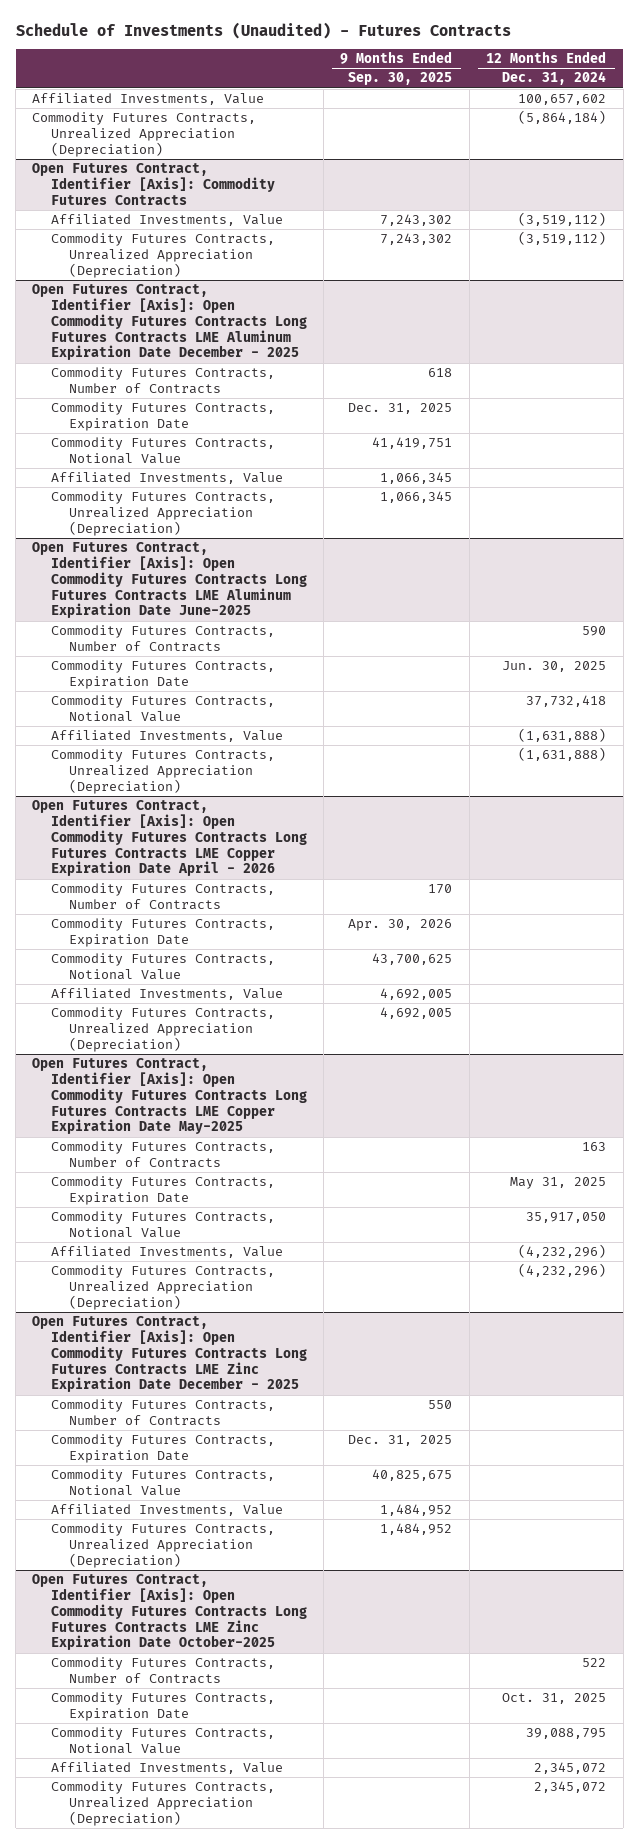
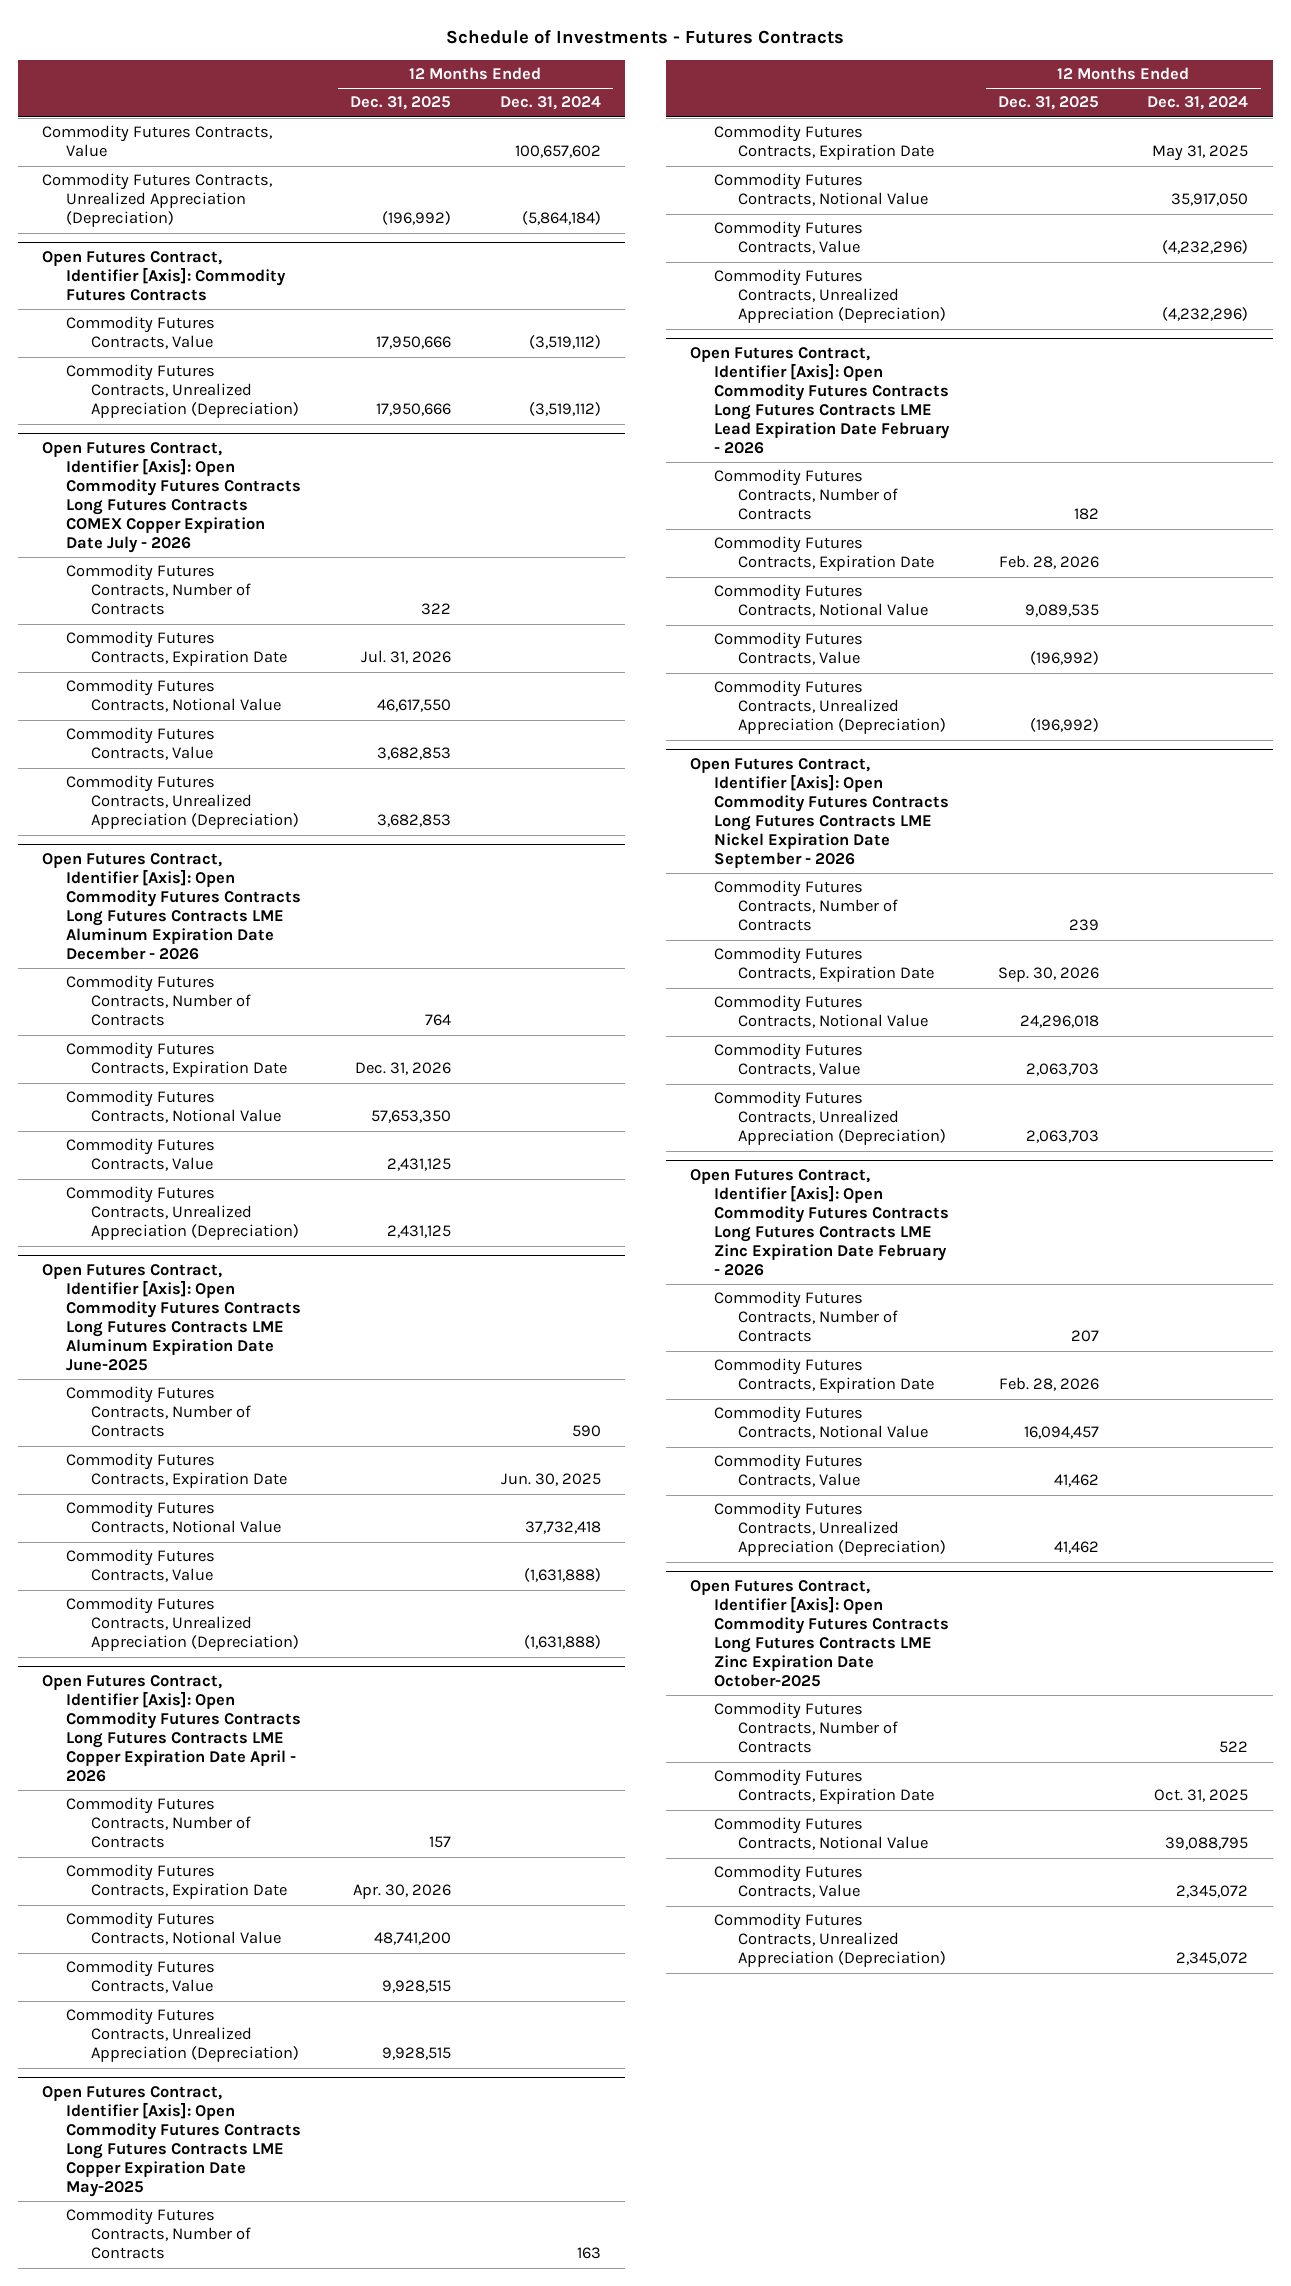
- Schedule of Investments (Unaudited) - Futures Contracts
+ Schedule of Investments - Futures Contracts
- | 9 Months Ended Sep. 30, 2025 | 12 Months Ended Dec. 31, 2024
+ | 12 Months Ended Dec. 31, 2025 | 12 Months Ended Dec. 31, 2024
- Affiliated Investments, Value | | 100,657,602
+ Commodity Futures Contracts, Value | | 100,657,602
@ Open Futures Contract, Identifier [Axis]: Commodity Futures Contracts
- Affiliated Investments, Value | 7,243,302 | (3,519,112)
+ Commodity Futures Contracts, Value | 17,950,666 | (3,519,112)
- Open Futures Contract, Identifier [Axis]: Open Commodity Futures Contracts Long Futures Contracts LME Aluminum Expiration Date December - 2025
- Commodity Futures Contracts, Number of Contracts | 618 |
- Commodity Futures Contracts, Expiration Date | Dec. 31, 2025 |
- Commodity Futures Contracts, Notional Value | 41,419,751 |
- Affiliated Investments, Value | 1,066,345 |
- Commodity Futures Contracts, Unrealized Appreciation (Depreciation) | 1,066,345 |
+ Open Futures Contract, Identifier [Axis]: Open Commodity Futures Contracts Long Futures Contracts COMEX Copper Expiration Date July - 2026
+ Commodity Futures Contracts, Number of Contracts | 322 |
+ Commodity Futures Contracts, Expiration Date | Jul. 31, 2026 |
+ Commodity Futures Contracts, Notional Value | 46,617,550 |
+ Commodity Futures Contracts, Value | 3,682,853 |
+ Commodity Futures Contracts, Unrealized Appreciation (Depreciation) | 3,682,853 |
+ Open Futures Contract, Identifier [Axis]: Open Commodity Futures Contracts Long Futures Contracts LME Aluminum Expiration Date December - 2026
+ Commodity Futures Contracts, Number of Contracts | 764 |
+ Commodity Futures Contracts, Expiration Date | Dec. 31, 2026 |
+ Commodity Futures Contracts, Notional Value | 57,653,350 |
+ Commodity Futures Contracts, Value | 2,431,125 |
+ Commodity Futures Contracts, Unrealized Appreciation (Depreciation) | 2,431,125 |
@ Open Futures Contract, Identifier [Axis]: Open Commodity Futures Contracts Long Futures Contracts LME Aluminum Expiration Date June-2025
- Affiliated Investments, Value | | (1,631,888)
+ Commodity Futures Contracts, Value | | (1,631,888)
@ Open Futures Contract, Identifier [Axis]: Open Commodity Futures Contracts Long Futures Contracts LME Copper Expiration Date April - 2026
- Affiliated Investments, Value | 4,692,005 |
+ Commodity Futures Contracts, Value | 9,928,515 |
@ Open Futures Contract, Identifier [Axis]: Open Commodity Futures Contracts Long Futures Contracts LME Copper Expiration Date May-2025
- Affiliated Investments, Value | | (4,232,296)
+ Commodity Futures Contracts, Value | | (4,232,296)
- Open Futures Contract, Identifier [Axis]: Open Commodity Futures Contracts Long Futures Contracts LME Zinc Expiration Date December - 2025
- Commodity Futures Contracts, Number of Contracts | 550 |
- Commodity Futures Contracts, Expiration Date | Dec. 31, 2025 |
- Commodity Futures Contracts, Notional Value | 40,825,675 |
- Affiliated Investments, Value | 1,484,952 |
- Commodity Futures Contracts, Unrealized Appreciation (Depreciation) | 1,484,952 |
+ Open Futures Contract, Identifier [Axis]: Open Commodity Futures Contracts Long Futures Contracts LME Lead Expiration Date February - 2026
+ Commodity Futures Contracts, Number of Contracts | 182 |
+ Commodity Futures Contracts, Expiration Date | Feb. 28, 2026 |
+ Commodity Futures Contracts, Notional Value | 9,089,535 |
+ Commodity Futures Contracts, Value | (196,992) |
+ Commodity Futures Contracts, Unrealized Appreciation (Depreciation) | (196,992) |
+ Open Futures Contract, Identifier [Axis]: Open Commodity Futures Contracts Long Futures Contracts LME Nickel Expiration Date September - 2026
+ Commodity Futures Contracts, Number of Contracts | 239 |
+ Commodity Futures Contracts, Expiration Date | Sep. 30, 2026 |
+ Commodity Futures Contracts, Notional Value | 24,296,018 |
+ Commodity Futures Contracts, Value | 2,063,703 |
+ Commodity Futures Contracts, Unrealized Appreciation (Depreciation) | 2,063,703 |
+ Open Futures Contract, Identifier [Axis]: Open Commodity Futures Contracts Long Futures Contracts LME Zinc Expiration Date February - 2026
+ Commodity Futures Contracts, Number of Contracts | 207 |
+ Commodity Futures Contracts, Expiration Date | Feb. 28, 2026 |
+ Commodity Futures Contracts, Notional Value | 16,094,457 |
+ Commodity Futures Contracts, Value | 41,462 |
+ Commodity Futures Contracts, Unrealized Appreciation (Depreciation) | 41,462 |
@ Open Futures Contract, Identifier [Axis]: Open Commodity Futures Contracts Long Futures Contracts LME Zinc Expiration Date October-2025
- Affiliated Investments, Value | | 2,345,072
+ Commodity Futures Contracts, Value | | 2,345,072

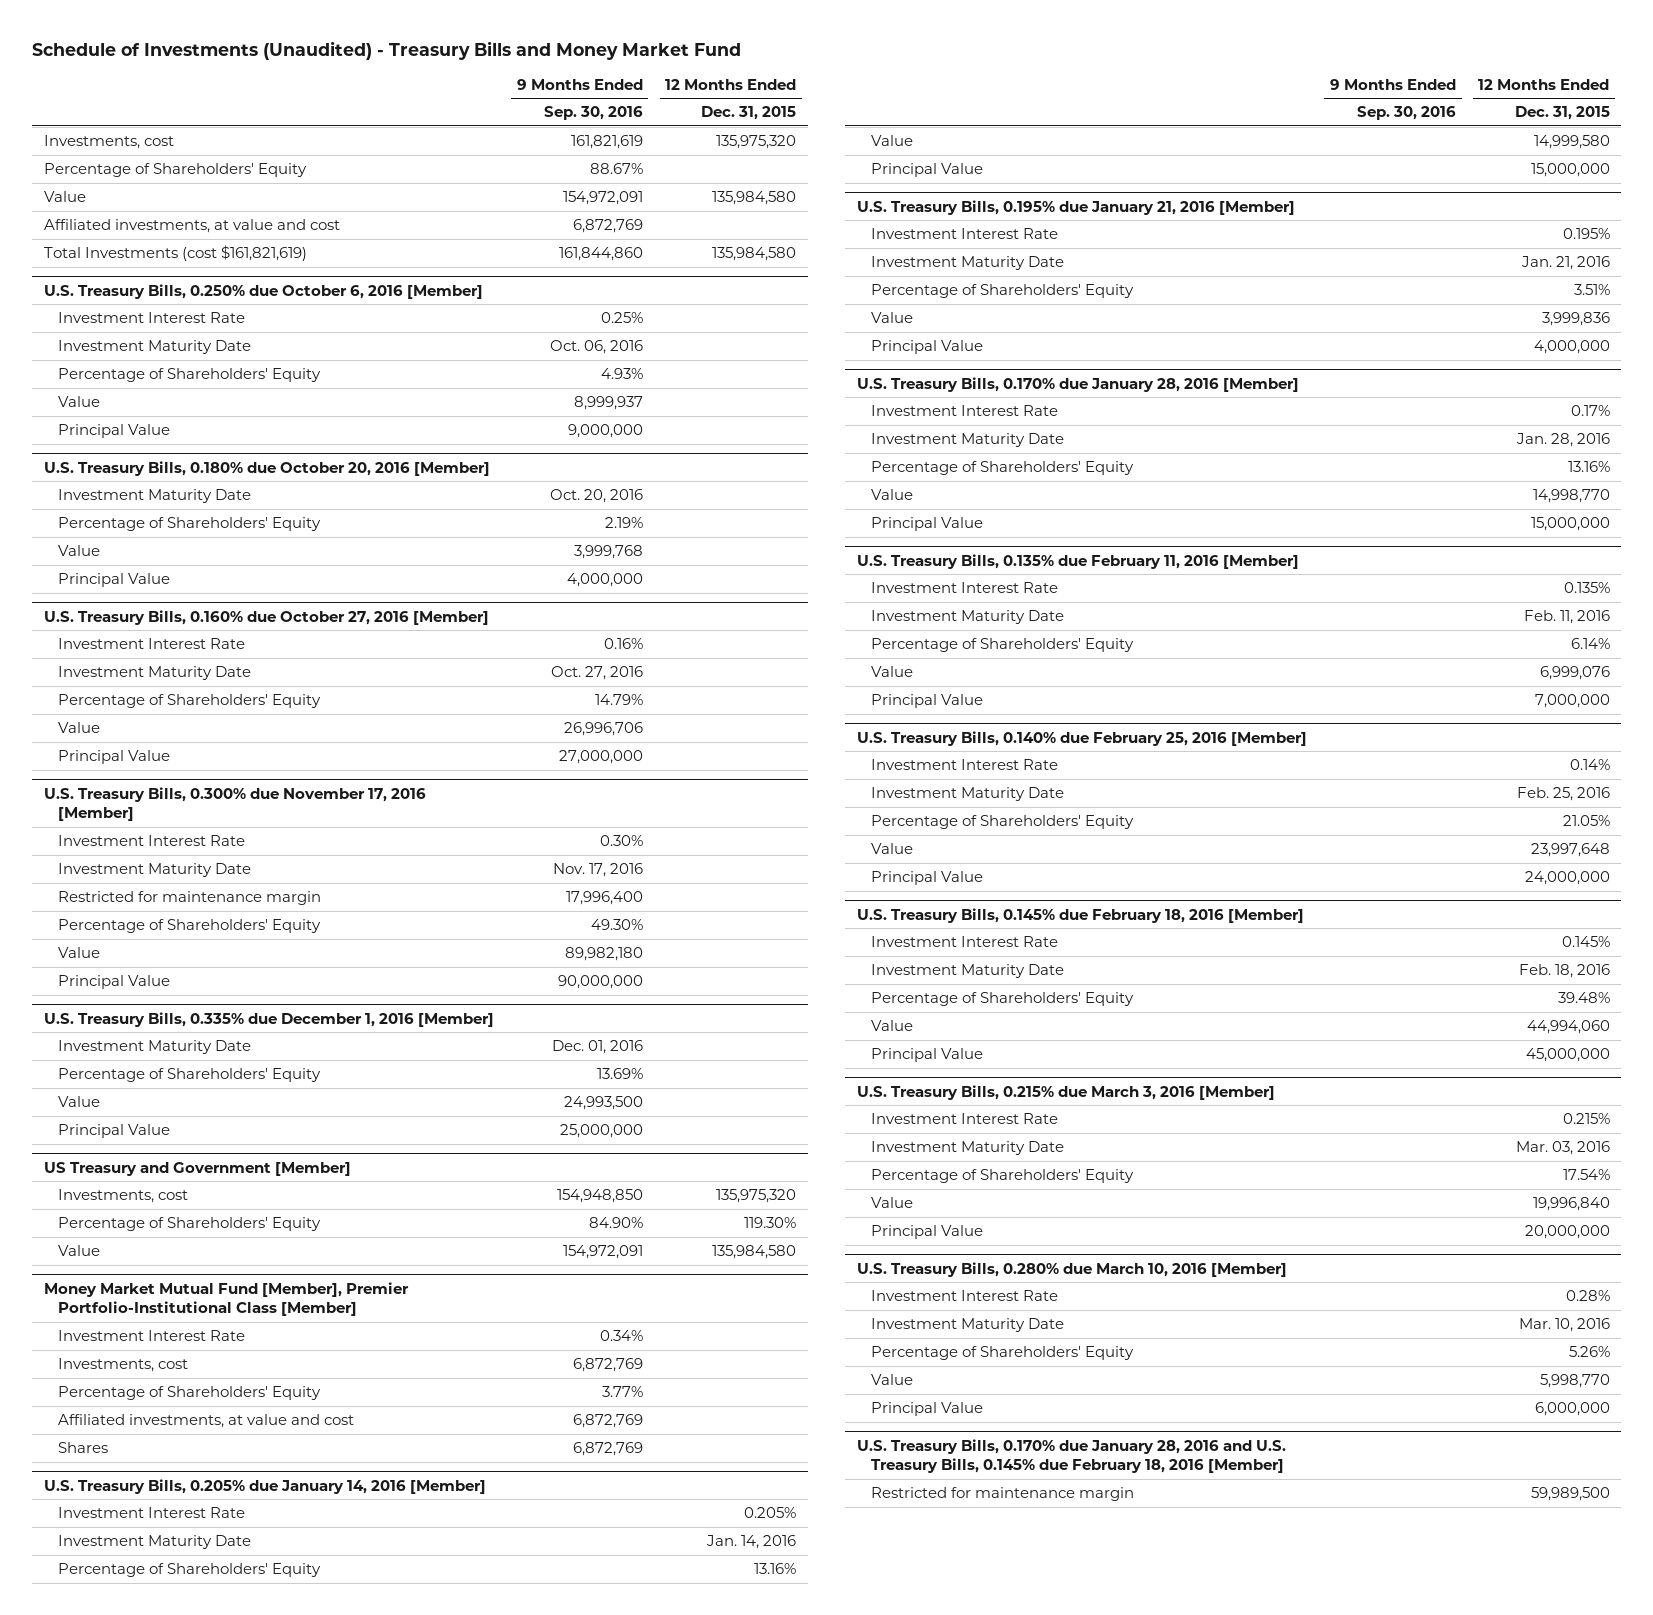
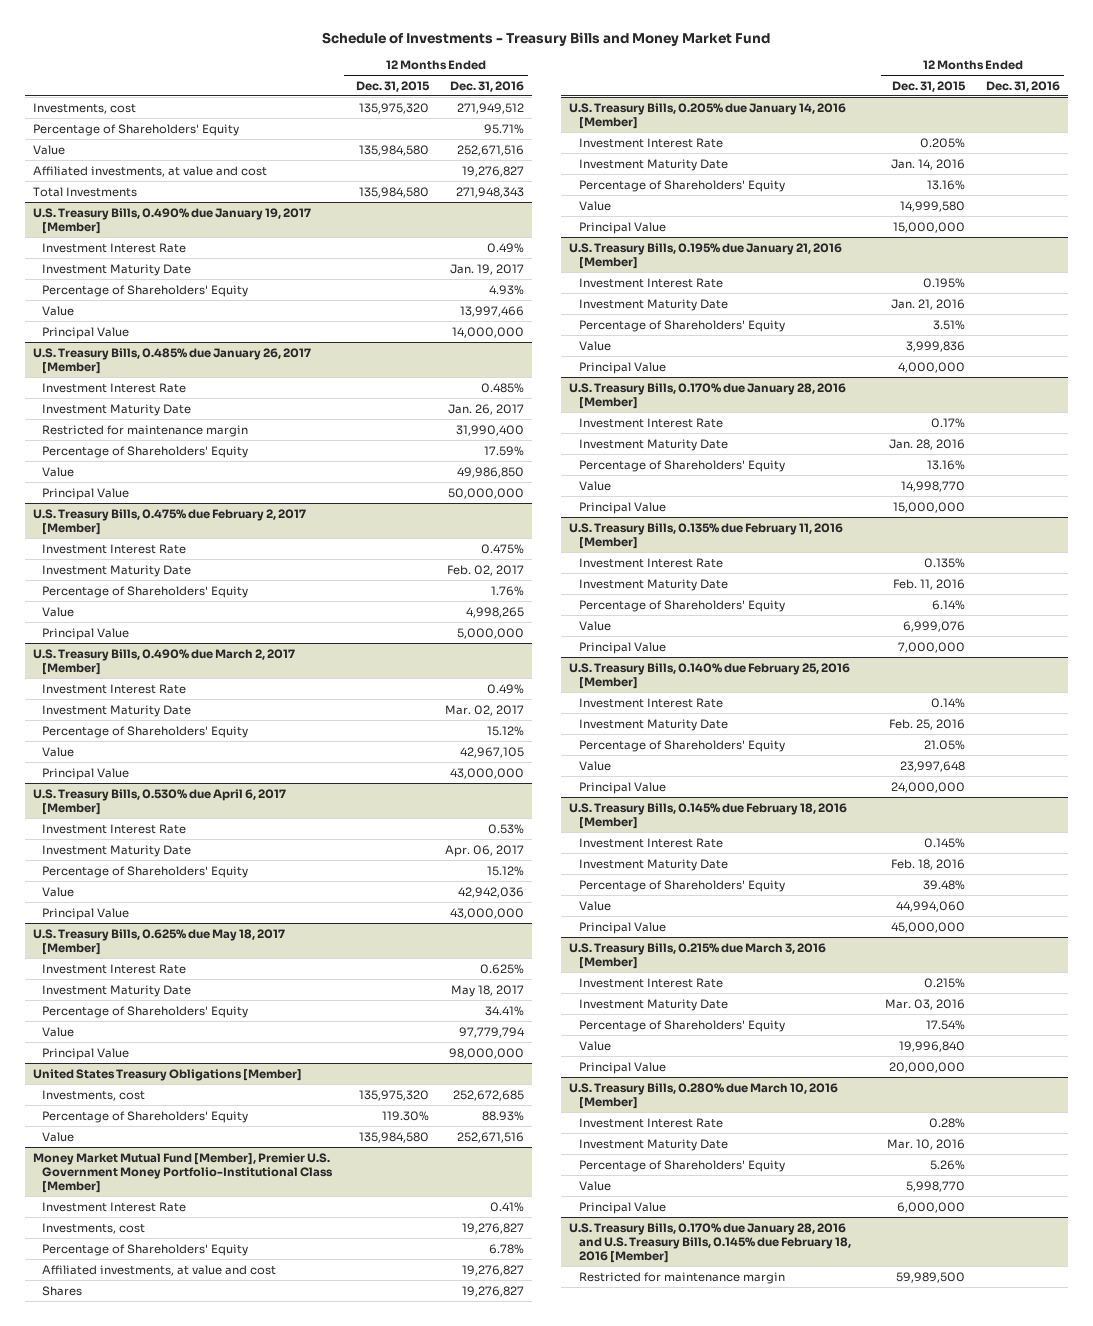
- Schedule of Investments (Unaudited) - Treasury Bills and Money Market Fund
+ Schedule of Investments - Treasury Bills and Money Market Fund
- | 9 Months Ended Sep. 30, 2016 | 12 Months Ended Dec. 31, 2015
+ | 12 Months Ended Dec. 31, 2015 | 12 Months Ended Dec. 31, 2016
- Total Investments (cost $161,821,619) | 161,844,860 | 135,984,580
- U.S. Treasury Bills, 0.250% due October 6, 2016 [Member]
- Investment Interest Rate | 0.25% |
- Investment Maturity Date | Oct. 06, 2016 |
- Percentage of Shareholders' Equity | 4.93% |
- Value | 8,999,937 |
- Principal Value | 9,000,000 |
- U.S. Treasury Bills, 0.180% due October 20, 2016 [Member]
- Investment Maturity Date | Oct. 20, 2016 |
- Percentage of Shareholders' Equity | 2.19% |
- Value | 3,999,768 |
- Principal Value | 4,000,000 |
- U.S. Treasury Bills, 0.160% due October 27, 2016 [Member]
- Investment Interest Rate | 0.16% |
- Investment Maturity Date | Oct. 27, 2016 |
- Percentage of Shareholders' Equity | 14.79% |
- Value | 26,996,706 |
- Principal Value | 27,000,000 |
- U.S. Treasury Bills, 0.300% due November 17, 2016 [Member]
- Investment Interest Rate | 0.30% |
- Investment Maturity Date | Nov. 17, 2016 |
- Restricted for maintenance margin | 17,996,400 |
- Percentage of Shareholders' Equity | 49.30% |
- Value | 89,982,180 |
- Principal Value | 90,000,000 |
- U.S. Treasury Bills, 0.335% due December 1, 2016 [Member]
- Investment Maturity Date | Dec. 01, 2016 |
- Percentage of Shareholders' Equity | 13.69% |
- Value | 24,993,500 |
- Principal Value | 25,000,000 |
- US Treasury and Government [Member]
+ Total Investments | 135,984,580 | 271,948,343
+ U.S. Treasury Bills, 0.490% due January 19, 2017 [Member]
+ Investment Interest Rate | | 0.49%
+ Investment Maturity Date | | Jan. 19, 2017
+ Percentage of Shareholders' Equity | | 4.93%
+ Value | | 13,997,466
+ Principal Value | | 14,000,000
+ U.S. Treasury Bills, 0.485% due January 26, 2017 [Member]
+ Investment Interest Rate | | 0.485%
+ Investment Maturity Date | | Jan. 26, 2017
+ Restricted for maintenance margin | | 31,990,400
+ Percentage of Shareholders' Equity | | 17.59%
+ Value | | 49,986,850
+ Principal Value | | 50,000,000
+ U.S. Treasury Bills, 0.475% due February 2, 2017 [Member]
+ Investment Interest Rate | | 0.475%
+ Investment Maturity Date | | Feb. 02, 2017
+ Percentage of Shareholders' Equity | | 1.76%
+ Value | | 4,998,265
+ Principal Value | | 5,000,000
+ U.S. Treasury Bills, 0.490% due March 2, 2017 [Member]
+ Investment Interest Rate | | 0.49%
+ Investment Maturity Date | | Mar. 02, 2017
+ Percentage of Shareholders' Equity | | 15.12%
+ Value | | 42,967,105
+ Principal Value | | 43,000,000
+ U.S. Treasury Bills, 0.530% due April 6, 2017 [Member]
+ Investment Interest Rate | | 0.53%
+ Investment Maturity Date | | Apr. 06, 2017
+ Percentage of Shareholders' Equity | | 15.12%
+ Value | | 42,942,036
+ Principal Value | | 43,000,000
+ U.S. Treasury Bills, 0.625% due May 18, 2017 [Member]
+ Investment Interest Rate | | 0.625%
+ Investment Maturity Date | | May 18, 2017
+ Percentage of Shareholders' Equity | | 34.41%
+ Value | | 97,779,794
+ Principal Value | | 98,000,000
+ United States Treasury Obligations [Member]
- Money Market Mutual Fund [Member], Premier Portfolio-Institutional Class [Member]
+ Money Market Mutual Fund [Member], Premier U.S. Government Money Portfolio-Institutional Class [Member]

